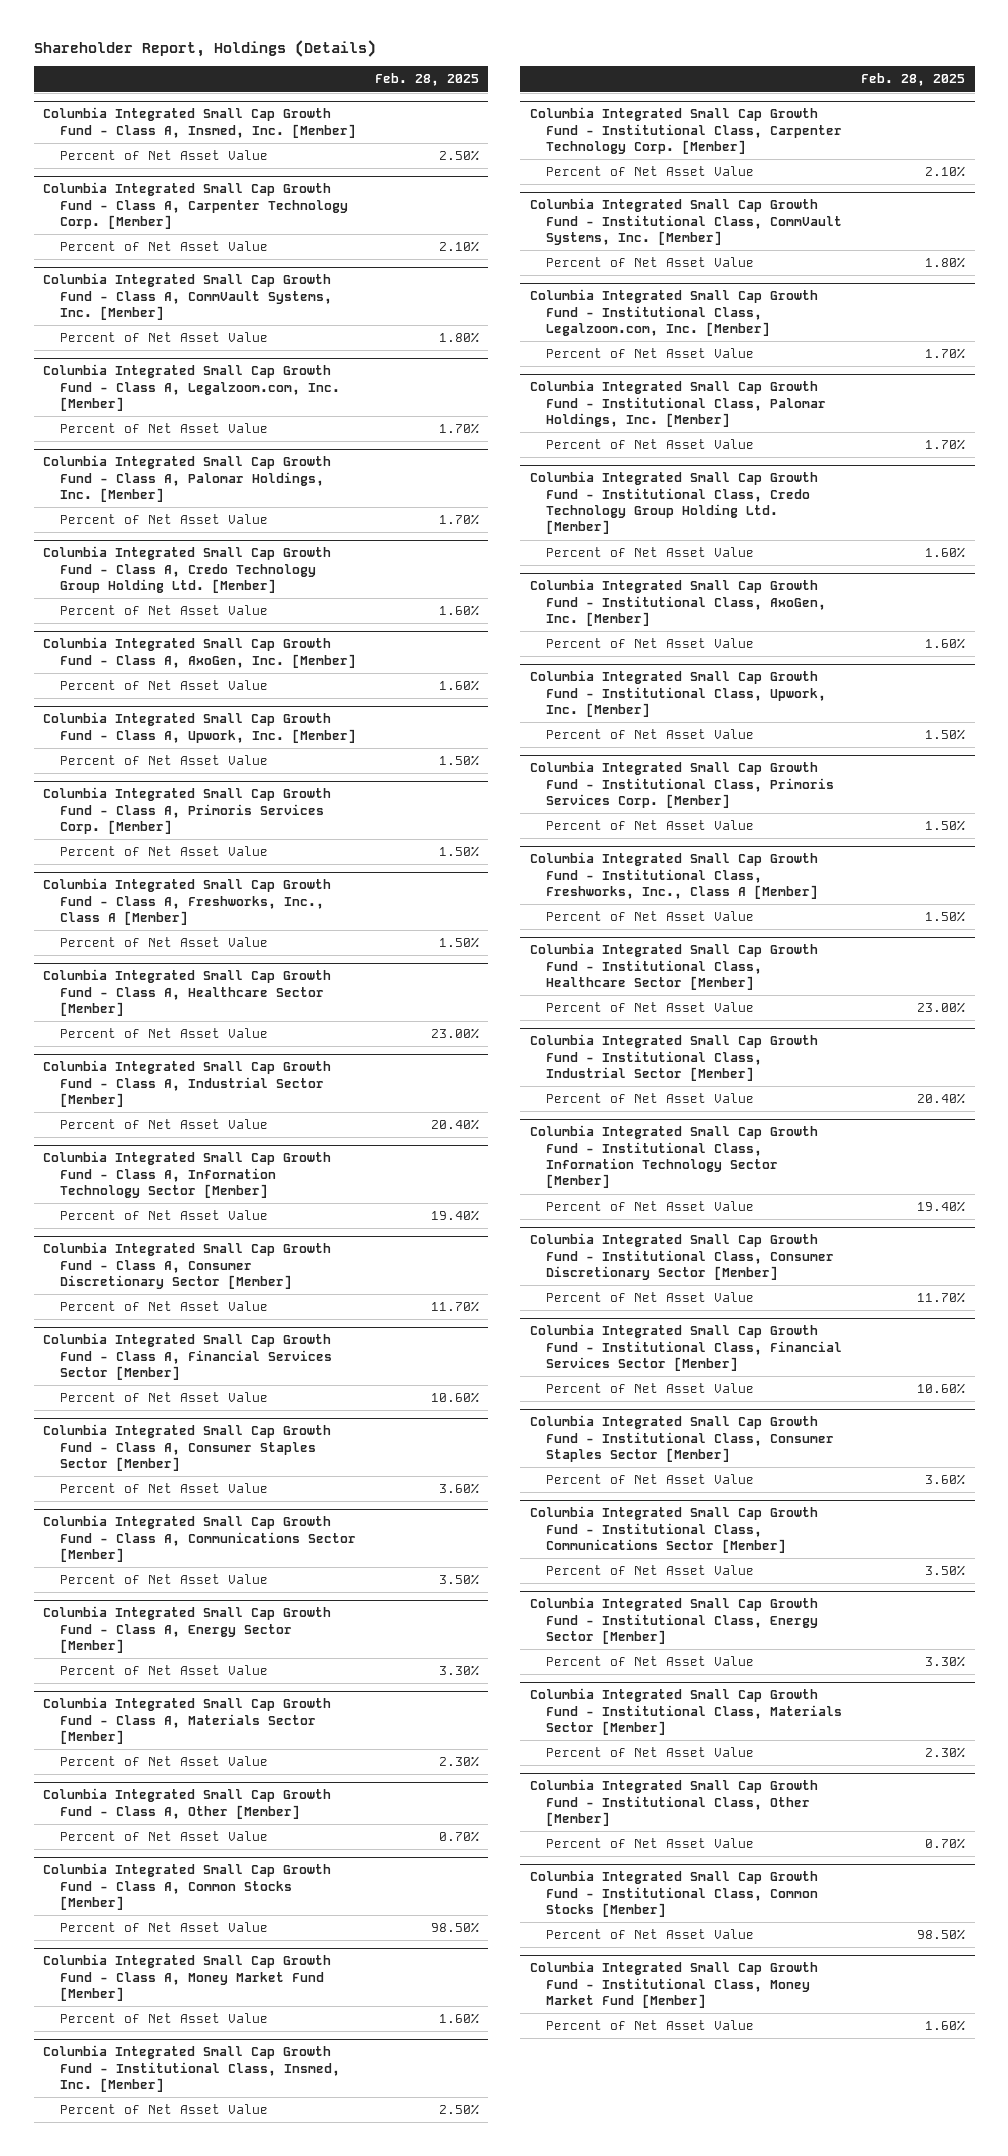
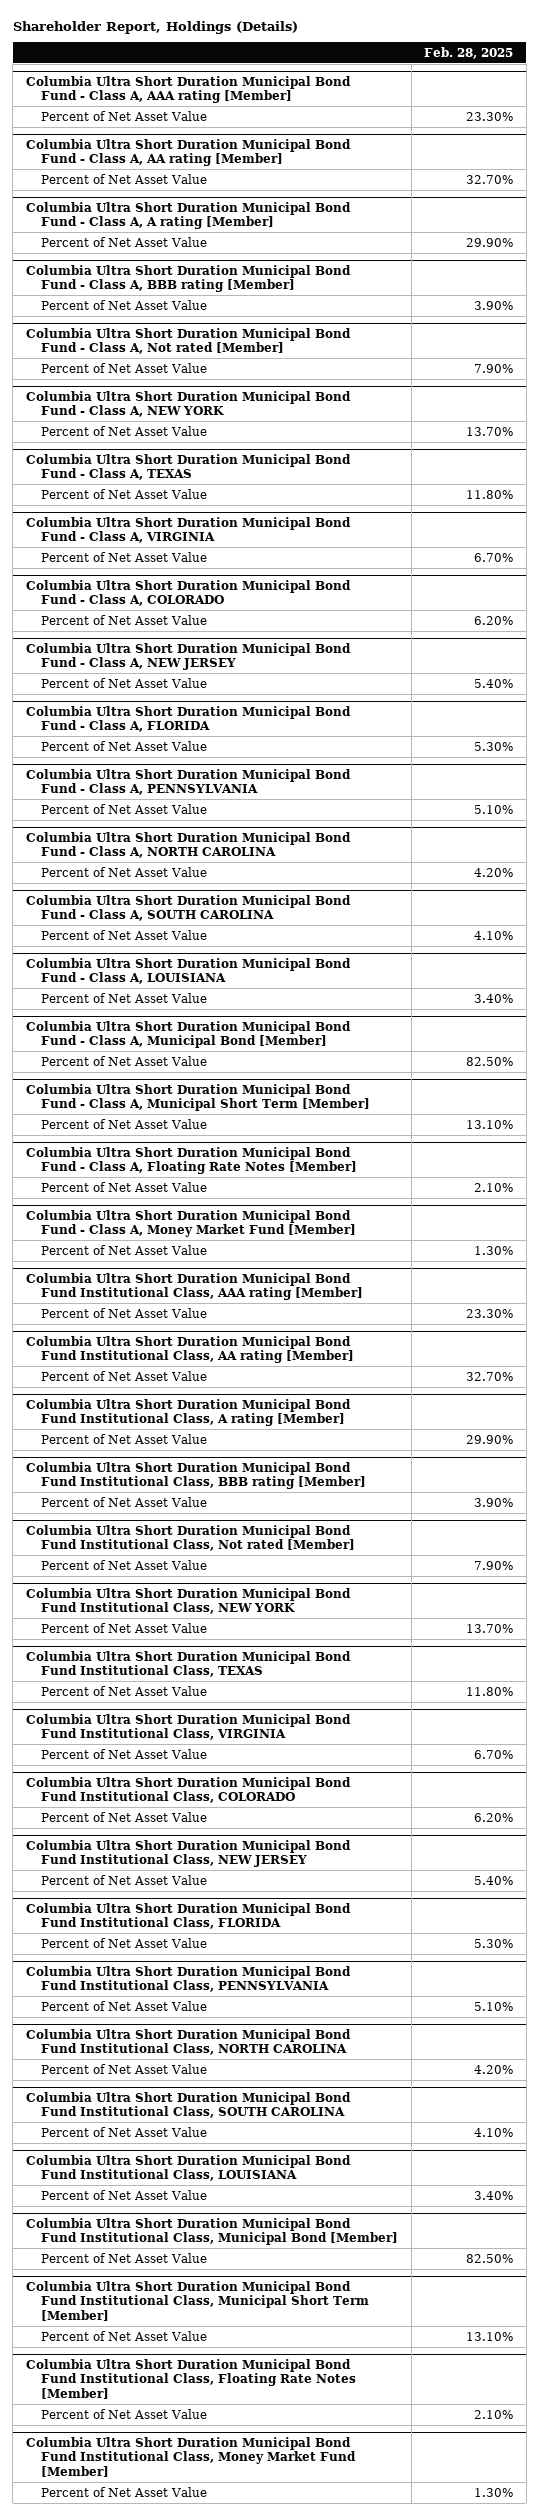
- Columbia Integrated Small Cap Growth Fund - Class A, Insmed, Inc. [Member]
- Percent of Net Asset Value | 2.50%
- Columbia Integrated Small Cap Growth Fund - Class A, Carpenter Technology Corp. [Member]
+ Columbia Ultra Short Duration Municipal Bond Fund - Class A, AAA rating [Member]
+ Percent of Net Asset Value | 23.30%
+ Columbia Ultra Short Duration Municipal Bond Fund - Class A, AA rating [Member]
+ Percent of Net Asset Value | 32.70%
+ Columbia Ultra Short Duration Municipal Bond Fund - Class A, A rating [Member]
+ Percent of Net Asset Value | 29.90%
+ Columbia Ultra Short Duration Municipal Bond Fund - Class A, BBB rating [Member]
+ Percent of Net Asset Value | 3.90%
+ Columbia Ultra Short Duration Municipal Bond Fund - Class A, Not rated [Member]
+ Percent of Net Asset Value | 7.90%
+ Columbia Ultra Short Duration Municipal Bond Fund - Class A, NEW YORK
+ Percent of Net Asset Value | 13.70%
+ Columbia Ultra Short Duration Municipal Bond Fund - Class A, TEXAS
+ Percent of Net Asset Value | 11.80%
+ Columbia Ultra Short Duration Municipal Bond Fund - Class A, VIRGINIA
+ Percent of Net Asset Value | 6.70%
+ Columbia Ultra Short Duration Municipal Bond Fund - Class A, COLORADO
+ Percent of Net Asset Value | 6.20%
+ Columbia Ultra Short Duration Municipal Bond Fund - Class A, NEW JERSEY
+ Percent of Net Asset Value | 5.40%
+ Columbia Ultra Short Duration Municipal Bond Fund - Class A, FLORIDA
+ Percent of Net Asset Value | 5.30%
+ Columbia Ultra Short Duration Municipal Bond Fund - Class A, PENNSYLVANIA
+ Percent of Net Asset Value | 5.10%
+ Columbia Ultra Short Duration Municipal Bond Fund - Class A, NORTH CAROLINA
+ Percent of Net Asset Value | 4.20%
+ Columbia Ultra Short Duration Municipal Bond Fund - Class A, SOUTH CAROLINA
+ Percent of Net Asset Value | 4.10%
+ Columbia Ultra Short Duration Municipal Bond Fund - Class A, LOUISIANA
+ Percent of Net Asset Value | 3.40%
+ Columbia Ultra Short Duration Municipal Bond Fund - Class A, Municipal Bond [Member]
+ Percent of Net Asset Value | 82.50%
+ Columbia Ultra Short Duration Municipal Bond Fund - Class A, Municipal Short Term [Member]
+ Percent of Net Asset Value | 13.10%
+ Columbia Ultra Short Duration Municipal Bond Fund - Class A, Floating Rate Notes [Member]
- Columbia Integrated Small Cap Growth Fund - Class A, CommVault Systems, Inc. [Member]
- Percent of Net Asset Value | 1.80%
- Columbia Integrated Small Cap Growth Fund - Class A, Legalzoom.com, Inc. [Member]
- Percent of Net Asset Value | 1.70%
- Columbia Integrated Small Cap Growth Fund - Class A, Palomar Holdings, Inc. [Member]
- Percent of Net Asset Value | 1.70%
- Columbia Integrated Small Cap Growth Fund - Class A, Credo Technology Group Holding Ltd. [Member]
- Percent of Net Asset Value | 1.60%
- Columbia Integrated Small Cap Growth Fund - Class A, AxoGen, Inc. [Member]
- Percent of Net Asset Value | 1.60%
- Columbia Integrated Small Cap Growth Fund - Class A, Upwork, Inc. [Member]
- Percent of Net Asset Value | 1.50%
- Columbia Integrated Small Cap Growth Fund - Class A, Primoris Services Corp. [Member]
- Percent of Net Asset Value | 1.50%
- Columbia Integrated Small Cap Growth Fund - Class A, Freshworks, Inc., Class A [Member]
- Percent of Net Asset Value | 1.50%
- Columbia Integrated Small Cap Growth Fund - Class A, Healthcare Sector [Member]
- Percent of Net Asset Value | 23.00%
- Columbia Integrated Small Cap Growth Fund - Class A, Industrial Sector [Member]
- Percent of Net Asset Value | 20.40%
- Columbia Integrated Small Cap Growth Fund - Class A, Information Technology Sector [Member]
- Percent of Net Asset Value | 19.40%
- Columbia Integrated Small Cap Growth Fund - Class A, Consumer Discretionary Sector [Member]
- Percent of Net Asset Value | 11.70%
- Columbia Integrated Small Cap Growth Fund - Class A, Financial Services Sector [Member]
- Percent of Net Asset Value | 10.60%
- Columbia Integrated Small Cap Growth Fund - Class A, Consumer Staples Sector [Member]
- Percent of Net Asset Value | 3.60%
- Columbia Integrated Small Cap Growth Fund - Class A, Communications Sector [Member]
- Percent of Net Asset Value | 3.50%
- Columbia Integrated Small Cap Growth Fund - Class A, Energy Sector [Member]
- Percent of Net Asset Value | 3.30%
- Columbia Integrated Small Cap Growth Fund - Class A, Materials Sector [Member]
- Percent of Net Asset Value | 2.30%
- Columbia Integrated Small Cap Growth Fund - Class A, Other [Member]
- Percent of Net Asset Value | 0.70%
- Columbia Integrated Small Cap Growth Fund - Class A, Common Stocks [Member]
- Percent of Net Asset Value | 98.50%
- Columbia Integrated Small Cap Growth Fund - Class A, Money Market Fund [Member]
- Percent of Net Asset Value | 1.60%
- Columbia Integrated Small Cap Growth Fund - Institutional Class, Insmed, Inc. [Member]
- Percent of Net Asset Value | 2.50%
- Columbia Integrated Small Cap Growth Fund - Institutional Class, Carpenter Technology Corp. [Member]
+ Columbia Ultra Short Duration Municipal Bond Fund - Class A, Money Market Fund [Member]
+ Percent of Net Asset Value | 1.30%
+ Columbia Ultra Short Duration Municipal Bond Fund Institutional Class, AAA rating [Member]
+ Percent of Net Asset Value | 23.30%
+ Columbia Ultra Short Duration Municipal Bond Fund Institutional Class, AA rating [Member]
+ Percent of Net Asset Value | 32.70%
+ Columbia Ultra Short Duration Municipal Bond Fund Institutional Class, A rating [Member]
+ Percent of Net Asset Value | 29.90%
+ Columbia Ultra Short Duration Municipal Bond Fund Institutional Class, BBB rating [Member]
+ Percent of Net Asset Value | 3.90%
+ Columbia Ultra Short Duration Municipal Bond Fund Institutional Class, Not rated [Member]
+ Percent of Net Asset Value | 7.90%
+ Columbia Ultra Short Duration Municipal Bond Fund Institutional Class, NEW YORK
+ Percent of Net Asset Value | 13.70%
+ Columbia Ultra Short Duration Municipal Bond Fund Institutional Class, TEXAS
+ Percent of Net Asset Value | 11.80%
+ Columbia Ultra Short Duration Municipal Bond Fund Institutional Class, VIRGINIA
+ Percent of Net Asset Value | 6.70%
+ Columbia Ultra Short Duration Municipal Bond Fund Institutional Class, COLORADO
+ Percent of Net Asset Value | 6.20%
+ Columbia Ultra Short Duration Municipal Bond Fund Institutional Class, NEW JERSEY
+ Percent of Net Asset Value | 5.40%
+ Columbia Ultra Short Duration Municipal Bond Fund Institutional Class, FLORIDA
+ Percent of Net Asset Value | 5.30%
+ Columbia Ultra Short Duration Municipal Bond Fund Institutional Class, PENNSYLVANIA
+ Percent of Net Asset Value | 5.10%
+ Columbia Ultra Short Duration Municipal Bond Fund Institutional Class, NORTH CAROLINA
+ Percent of Net Asset Value | 4.20%
+ Columbia Ultra Short Duration Municipal Bond Fund Institutional Class, SOUTH CAROLINA
+ Percent of Net Asset Value | 4.10%
+ Columbia Ultra Short Duration Municipal Bond Fund Institutional Class, LOUISIANA
+ Percent of Net Asset Value | 3.40%
+ Columbia Ultra Short Duration Municipal Bond Fund Institutional Class, Municipal Bond [Member]
+ Percent of Net Asset Value | 82.50%
+ Columbia Ultra Short Duration Municipal Bond Fund Institutional Class, Municipal Short Term [Member]
+ Percent of Net Asset Value | 13.10%
+ Columbia Ultra Short Duration Municipal Bond Fund Institutional Class, Floating Rate Notes [Member]
- Columbia Integrated Small Cap Growth Fund - Institutional Class, CommVault Systems, Inc. [Member]
- Percent of Net Asset Value | 1.80%
- Columbia Integrated Small Cap Growth Fund - Institutional Class, Legalzoom.com, Inc. [Member]
- Percent of Net Asset Value | 1.70%
- Columbia Integrated Small Cap Growth Fund - Institutional Class, Palomar Holdings, Inc. [Member]
- Percent of Net Asset Value | 1.70%
- Columbia Integrated Small Cap Growth Fund - Institutional Class, Credo Technology Group Holding Ltd. [Member]
- Percent of Net Asset Value | 1.60%
- Columbia Integrated Small Cap Growth Fund - Institutional Class, AxoGen, Inc. [Member]
- Percent of Net Asset Value | 1.60%
- Columbia Integrated Small Cap Growth Fund - Institutional Class, Upwork, Inc. [Member]
- Percent of Net Asset Value | 1.50%
- Columbia Integrated Small Cap Growth Fund - Institutional Class, Primoris Services Corp. [Member]
- Percent of Net Asset Value | 1.50%
- Columbia Integrated Small Cap Growth Fund - Institutional Class, Freshworks, Inc., Class A [Member]
- Percent of Net Asset Value | 1.50%
- Columbia Integrated Small Cap Growth Fund - Institutional Class, Healthcare Sector [Member]
- Percent of Net Asset Value | 23.00%
- Columbia Integrated Small Cap Growth Fund - Institutional Class, Industrial Sector [Member]
- Percent of Net Asset Value | 20.40%
- Columbia Integrated Small Cap Growth Fund - Institutional Class, Information Technology Sector [Member]
- Percent of Net Asset Value | 19.40%
- Columbia Integrated Small Cap Growth Fund - Institutional Class, Consumer Discretionary Sector [Member]
- Percent of Net Asset Value | 11.70%
- Columbia Integrated Small Cap Growth Fund - Institutional Class, Financial Services Sector [Member]
- Percent of Net Asset Value | 10.60%
- Columbia Integrated Small Cap Growth Fund - Institutional Class, Consumer Staples Sector [Member]
- Percent of Net Asset Value | 3.60%
- Columbia Integrated Small Cap Growth Fund - Institutional Class, Communications Sector [Member]
- Percent of Net Asset Value | 3.50%
- Columbia Integrated Small Cap Growth Fund - Institutional Class, Energy Sector [Member]
- Percent of Net Asset Value | 3.30%
- Columbia Integrated Small Cap Growth Fund - Institutional Class, Materials Sector [Member]
- Percent of Net Asset Value | 2.30%
- Columbia Integrated Small Cap Growth Fund - Institutional Class, Other [Member]
- Percent of Net Asset Value | 0.70%
- Columbia Integrated Small Cap Growth Fund - Institutional Class, Common Stocks [Member]
- Percent of Net Asset Value | 98.50%
- Columbia Integrated Small Cap Growth Fund - Institutional Class, Money Market Fund [Member]
- Percent of Net Asset Value | 1.60%
+ Columbia Ultra Short Duration Municipal Bond Fund Institutional Class, Money Market Fund [Member]
+ Percent of Net Asset Value | 1.30%

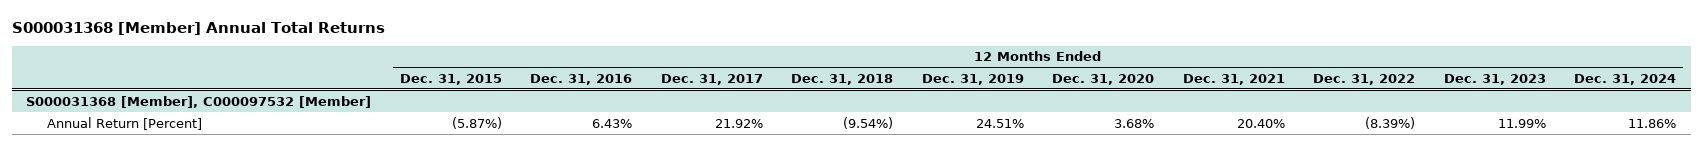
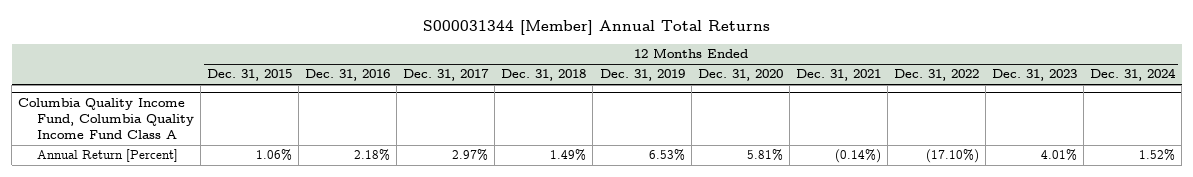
- S000031368 [Member] Annual Total Returns
+ S000031344 [Member] Annual Total Returns
- S000031368 [Member], C000097532 [Member]
- Annual Return [Percent] | (5.87%) | 6.43% | 21.92% | (9.54%) | 24.51% | 3.68% | 20.40% | (8.39%) | 11.99% | 11.86%
+ Columbia Quality Income Fund, Columbia Quality Income Fund Class A
+ Annual Return [Percent] | 1.06% | 2.18% | 2.97% | 1.49% | 6.53% | 5.81% | (0.14%) | (17.10%) | 4.01% | 1.52%

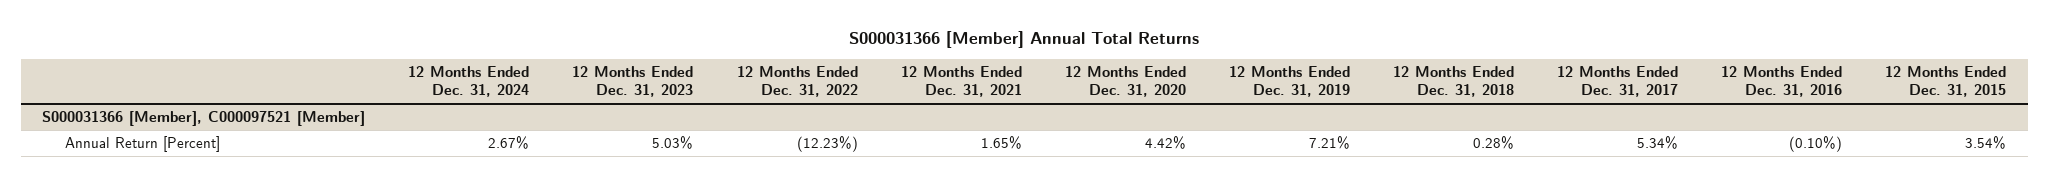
- S000031344 [Member] Annual Total Returns
+ S000031366 [Member] Annual Total Returns
- | 12 Months Ended Dec. 31, 2015 | 12 Months Ended Dec. 31, 2016 | 12 Months Ended Dec. 31, 2017 | 12 Months Ended Dec. 31, 2018 | 12 Months Ended Dec. 31, 2019 | 12 Months Ended Dec. 31, 2020 | 12 Months Ended Dec. 31, 2021 | 12 Months Ended Dec. 31, 2022 | 12 Months Ended Dec. 31, 2023 | 12 Months Ended Dec. 31, 2024
+ | 12 Months Ended Dec. 31, 2024 | 12 Months Ended Dec. 31, 2023 | 12 Months Ended Dec. 31, 2022 | 12 Months Ended Dec. 31, 2021 | 12 Months Ended Dec. 31, 2020 | 12 Months Ended Dec. 31, 2019 | 12 Months Ended Dec. 31, 2018 | 12 Months Ended Dec. 31, 2017 | 12 Months Ended Dec. 31, 2016 | 12 Months Ended Dec. 31, 2015
- Columbia Quality Income Fund, Columbia Quality Income Fund Class A
- Annual Return [Percent] | 1.06% | 2.18% | 2.97% | 1.49% | 6.53% | 5.81% | (0.14%) | (17.10%) | 4.01% | 1.52%
+ S000031366 [Member], C000097521 [Member]
+ Annual Return [Percent] | 2.67% | 5.03% | (12.23%) | 1.65% | 4.42% | 7.21% | 0.28% | 5.34% | (0.10%) | 3.54%

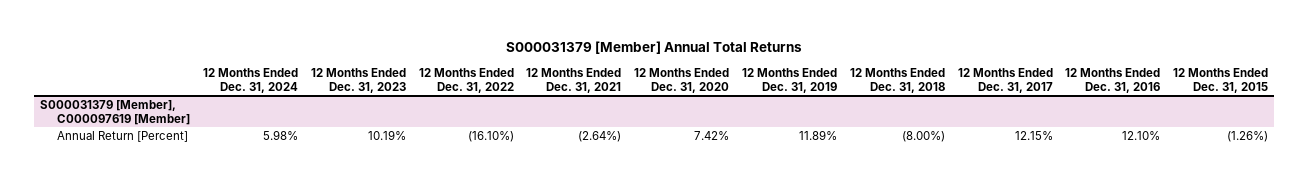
- S000031366 [Member] Annual Total Returns
+ S000031379 [Member] Annual Total Returns
- S000031366 [Member], C000097521 [Member]
- Annual Return [Percent] | 2.67% | 5.03% | (12.23%) | 1.65% | 4.42% | 7.21% | 0.28% | 5.34% | (0.10%) | 3.54%
+ S000031379 [Member], C000097619 [Member]
+ Annual Return [Percent] | 5.98% | 10.19% | (16.10%) | (2.64%) | 7.42% | 11.89% | (8.00%) | 12.15% | 12.10% | (1.26%)

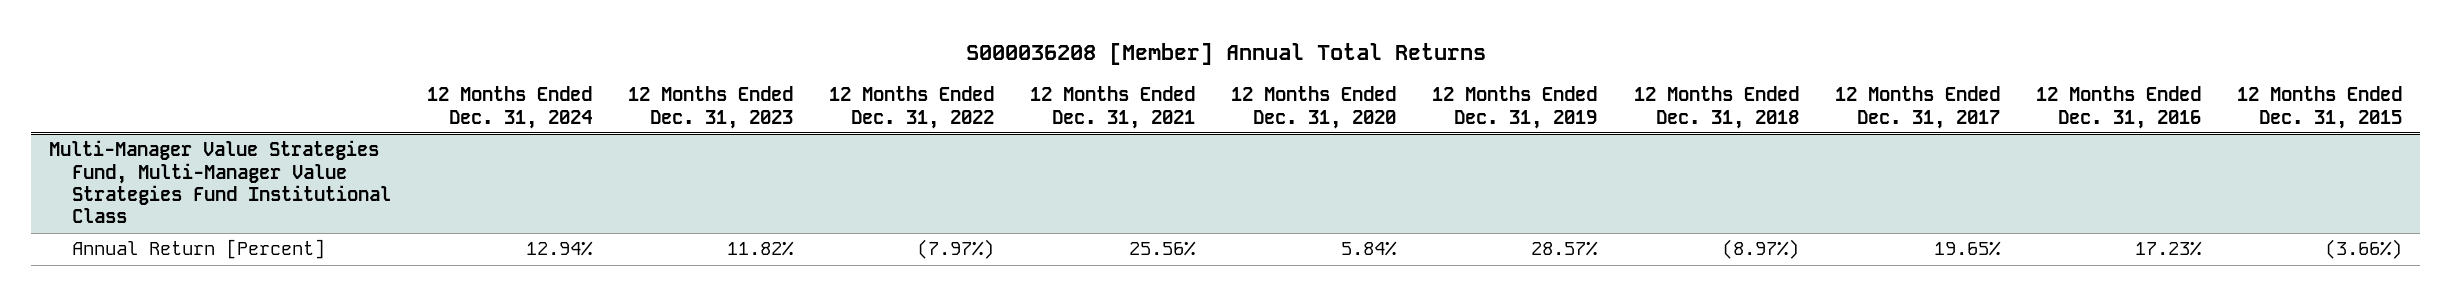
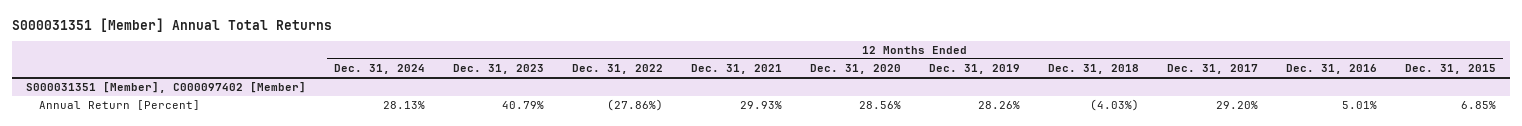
- S000036208 [Member] Annual Total Returns
+ S000031351 [Member] Annual Total Returns
- Multi-Manager Value Strategies Fund, Multi-Manager Value Strategies Fund Institutional Class
- Annual Return [Percent] | 12.94% | 11.82% | (7.97%) | 25.56% | 5.84% | 28.57% | (8.97%) | 19.65% | 17.23% | (3.66%)
+ S000031351 [Member], C000097402 [Member]
+ Annual Return [Percent] | 28.13% | 40.79% | (27.86%) | 29.93% | 28.56% | 28.26% | (4.03%) | 29.20% | 5.01% | 6.85%

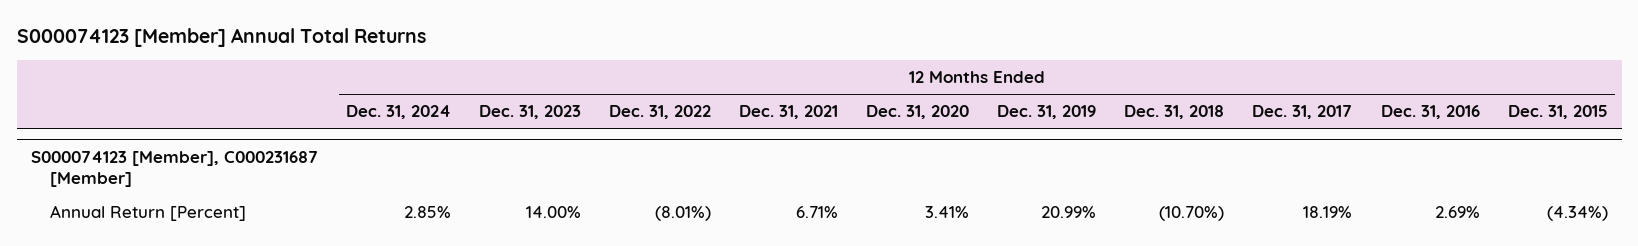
- S000031351 [Member] Annual Total Returns
+ S000074123 [Member] Annual Total Returns
- S000031351 [Member], C000097402 [Member]
- Annual Return [Percent] | 28.13% | 40.79% | (27.86%) | 29.93% | 28.56% | 28.26% | (4.03%) | 29.20% | 5.01% | 6.85%
+ S000074123 [Member], C000231687 [Member]
+ Annual Return [Percent] | 2.85% | 14.00% | (8.01%) | 6.71% | 3.41% | 20.99% | (10.70%) | 18.19% | 2.69% | (4.34%)

